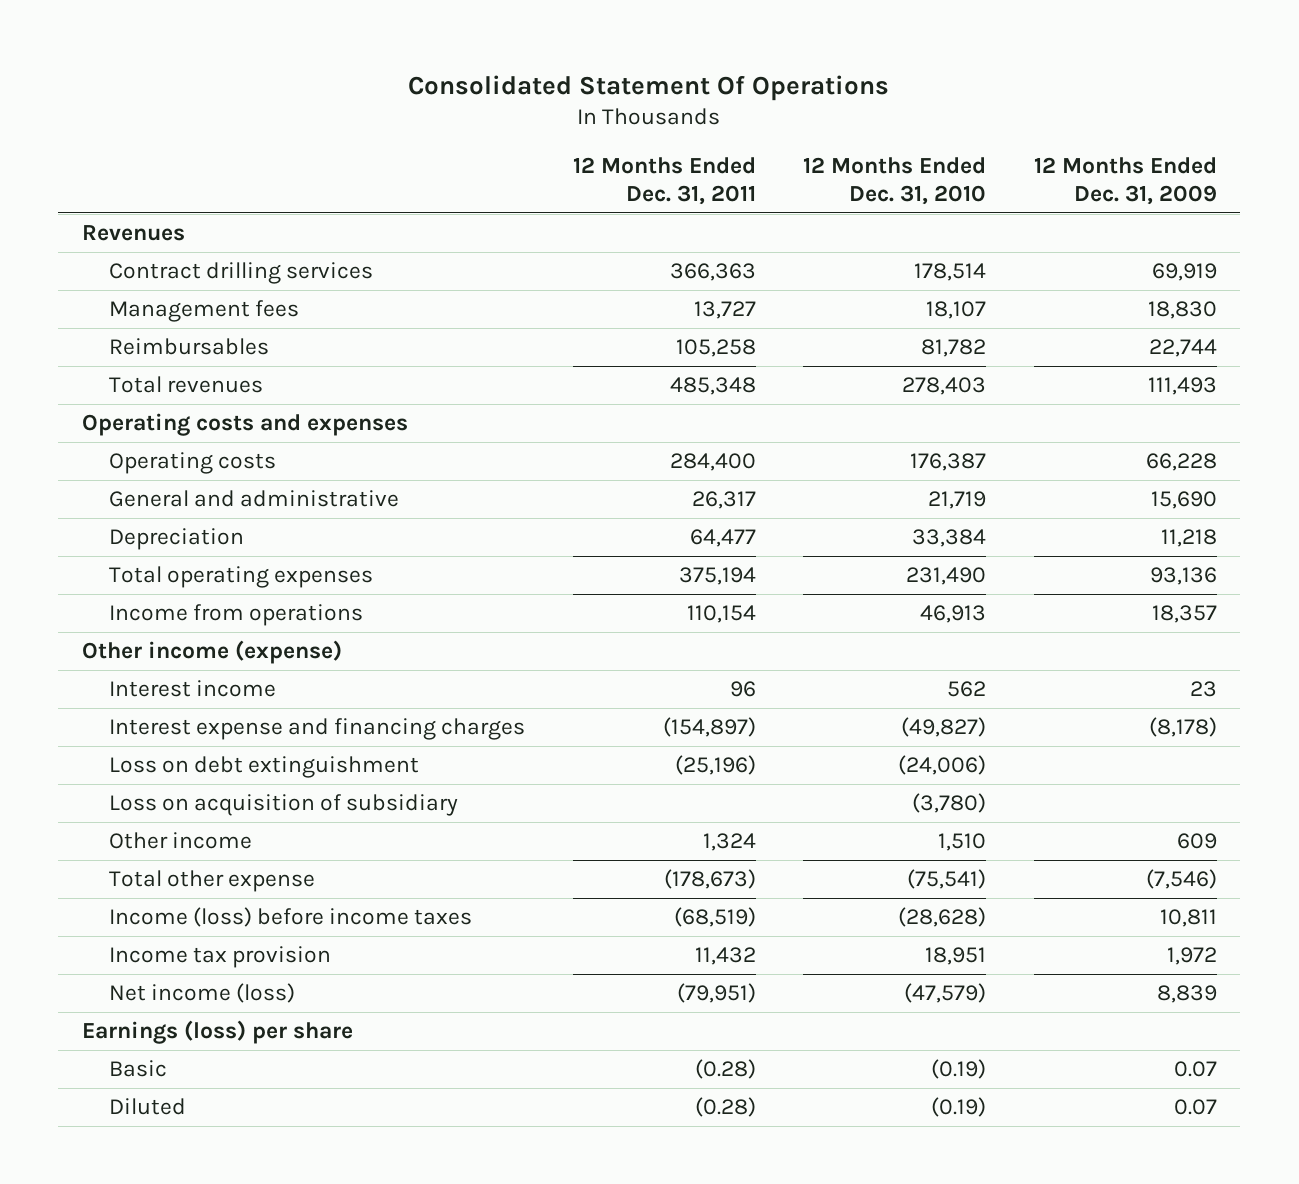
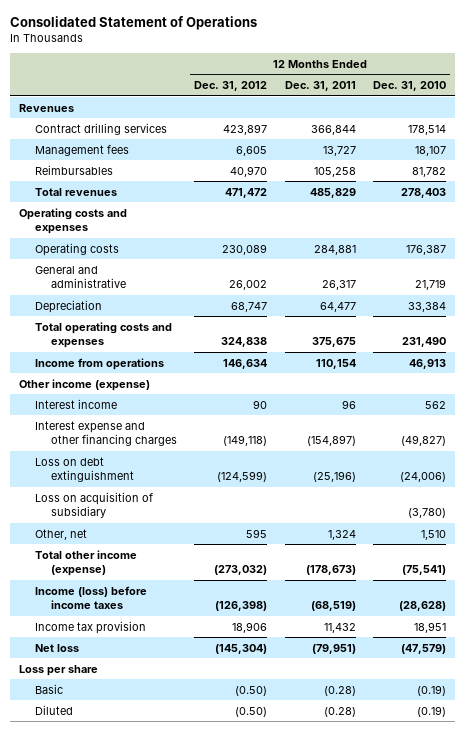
- Consolidated Statement Of Operations
+ Consolidated Statement of Operations
- | 12 Months Ended Dec. 31, 2011 | 12 Months Ended Dec. 31, 2010 | 12 Months Ended Dec. 31, 2009
+ | 12 Months Ended Dec. 31, 2012 | 12 Months Ended Dec. 31, 2011 | 12 Months Ended Dec. 31, 2010
- Contract drilling services | 366,363 | 178,514 | 69,919
+ Contract drilling services | 423,897 | 366,844 | 178,514
- Total revenues | 485,348 | 278,403 | 111,493
+ Total revenues | 471,472 | 485,829 | 278,403
- Operating costs | 284,400 | 176,387 | 66,228
+ Operating costs | 230,089 | 284,881 | 176,387
- Total operating expenses | 375,194 | 231,490 | 93,136
+ Total operating costs and expenses | 324,838 | 375,675 | 231,490
- Interest expense and financing charges | (154,897) | (49,827) | (8,178)
+ Interest expense and other financing charges | (149,118) | (154,897) | (49,827)
- Other income | 1,324 | 1,510 | 609
- Total other expense | (178,673) | (75,541) | (7,546)
+ Other, net | 595 | 1,324 | 1,510
+ Total other income (expense) | (273,032) | (178,673) | (75,541)
- Net income (loss) | (79,951) | (47,579) | 8,839
- Earnings (loss) per share
+ Net loss | (145,304) | (79,951) | (47,579)
+ Loss per share

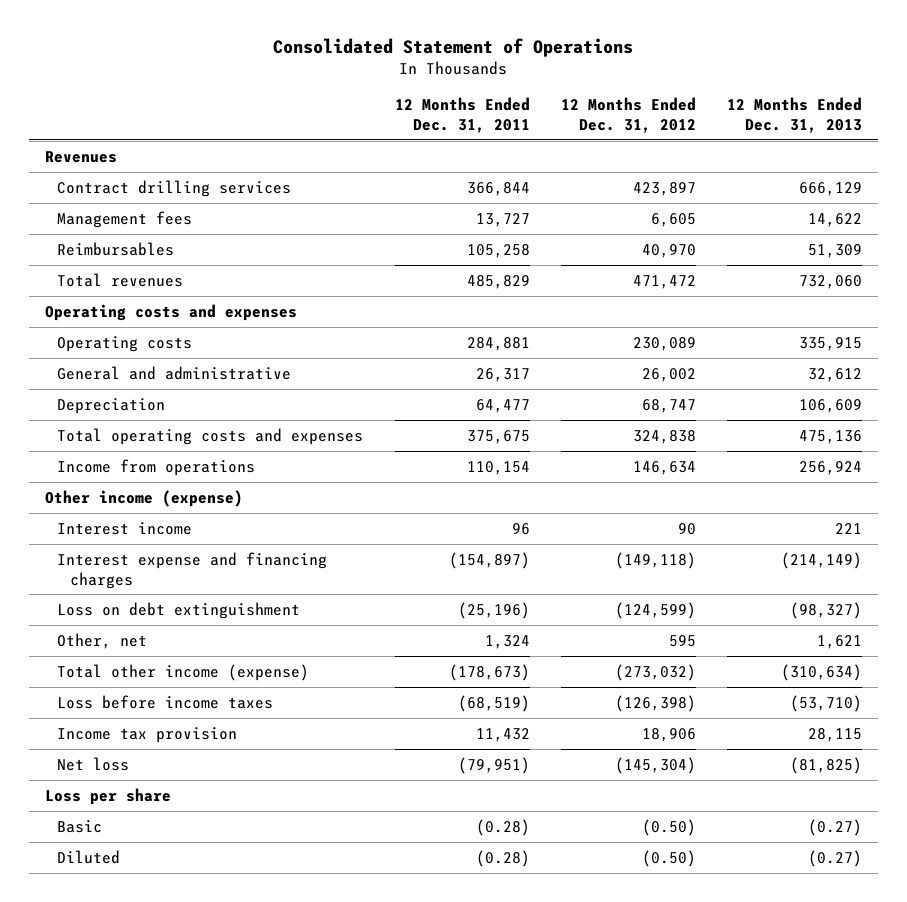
- | 12 Months Ended Dec. 31, 2012 | 12 Months Ended Dec. 31, 2011 | 12 Months Ended Dec. 31, 2010
+ | 12 Months Ended Dec. 31, 2011 | 12 Months Ended Dec. 31, 2012 | 12 Months Ended Dec. 31, 2013
- Interest expense and other financing charges | (149,118) | (154,897) | (49,827)
+ Interest expense and financing charges | (154,897) | (149,118) | (214,149)
- Loss on acquisition of subsidiary | | | (3,780)
- Income (loss) before income taxes | (126,398) | (68,519) | (28,628)
+ Loss before income taxes | (68,519) | (126,398) | (53,710)

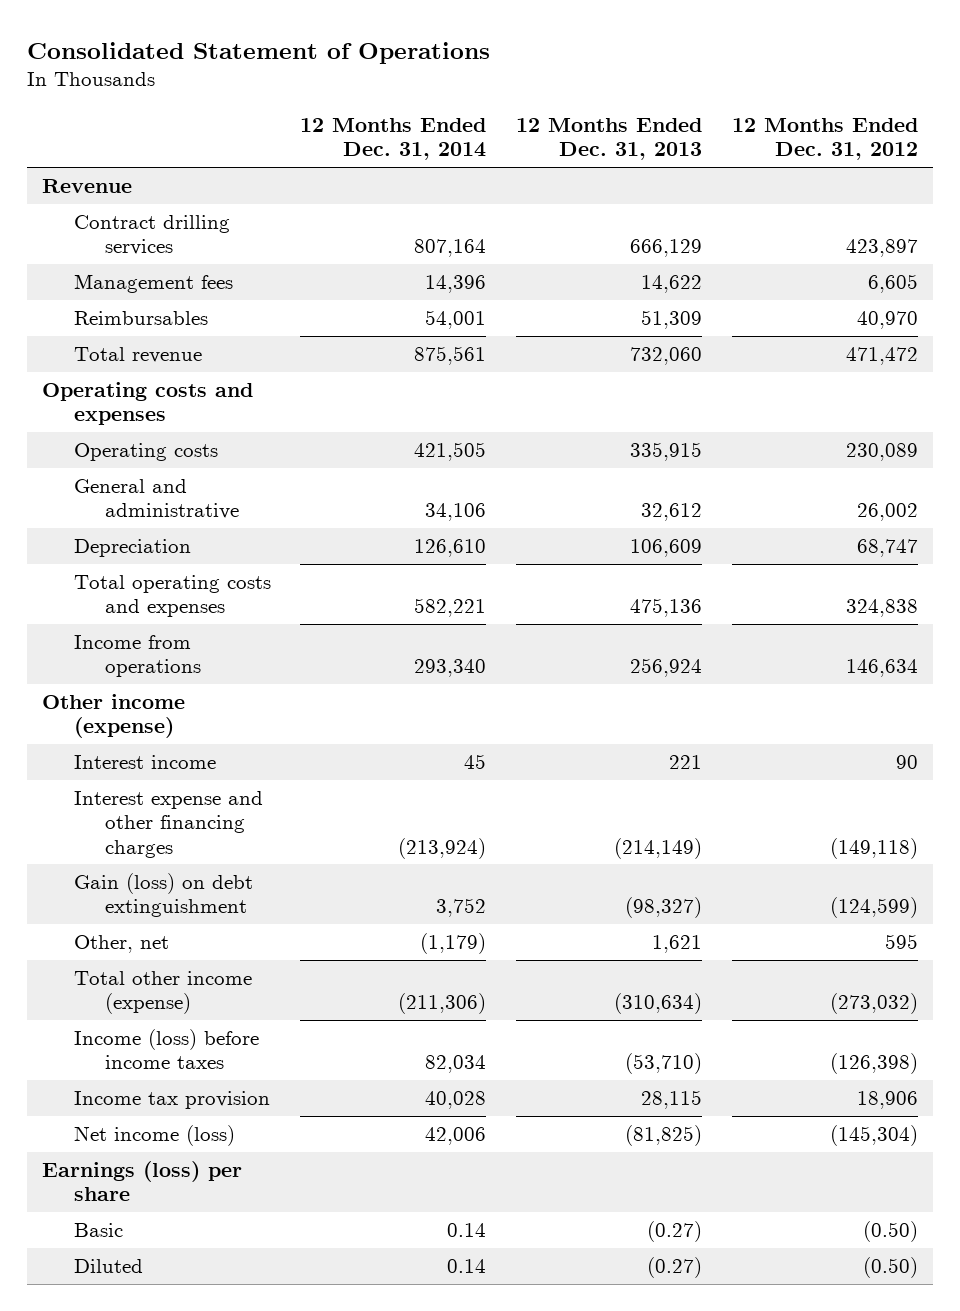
- | 12 Months Ended Dec. 31, 2011 | 12 Months Ended Dec. 31, 2012 | 12 Months Ended Dec. 31, 2013
+ | 12 Months Ended Dec. 31, 2014 | 12 Months Ended Dec. 31, 2013 | 12 Months Ended Dec. 31, 2012
- Revenues
+ Revenue
- Total revenues | 485,829 | 471,472 | 732,060
+ Total revenue | 875,561 | 732,060 | 471,472
- Interest expense and financing charges | (154,897) | (149,118) | (214,149)
- Loss on debt extinguishment | (25,196) | (124,599) | (98,327)
+ Interest expense and other financing charges | (213,924) | (214,149) | (149,118)
+ Gain (loss) on debt extinguishment | 3,752 | (98,327) | (124,599)
- Loss before income taxes | (68,519) | (126,398) | (53,710)
+ Income (loss) before income taxes | 82,034 | (53,710) | (126,398)
- Net loss | (79,951) | (145,304) | (81,825)
- Loss per share
+ Net income (loss) | 42,006 | (81,825) | (145,304)
+ Earnings (loss) per share

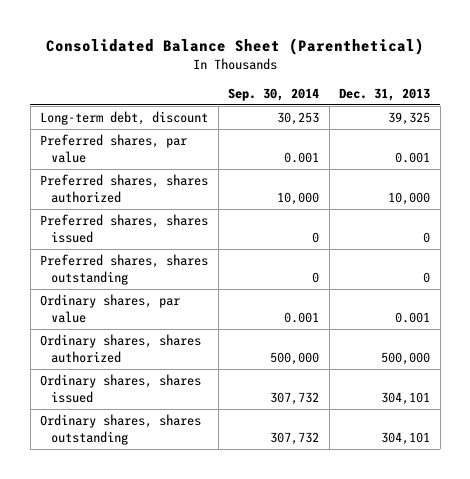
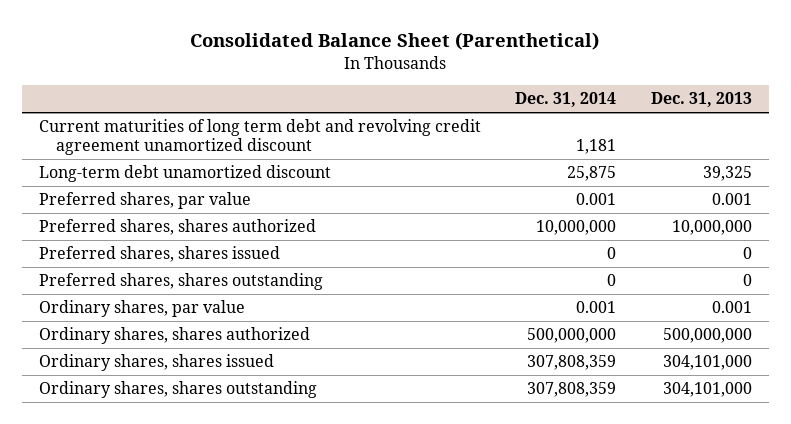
- | Sep. 30, 2014 | Dec. 31, 2013
+ | Dec. 31, 2014 | Dec. 31, 2013
- Long-term debt, discount | 30,253 | 39,325
+ Current maturities of long term debt and revolving credit agreement unamortized discount | 1,181 |
+ Long-term debt unamortized discount | 25,875 | 39,325
- Preferred shares, shares authorized | 10,000 | 10,000
+ Preferred shares, shares authorized | 10,000,000 | 10,000,000
- Ordinary shares, shares authorized | 500,000 | 500,000
- Ordinary shares, shares issued | 307,732 | 304,101
- Ordinary shares, shares outstanding | 307,732 | 304,101
+ Ordinary shares, shares authorized | 500,000,000 | 500,000,000
+ Ordinary shares, shares issued | 307,808,359 | 304,101,000
+ Ordinary shares, shares outstanding | 307,808,359 | 304,101,000

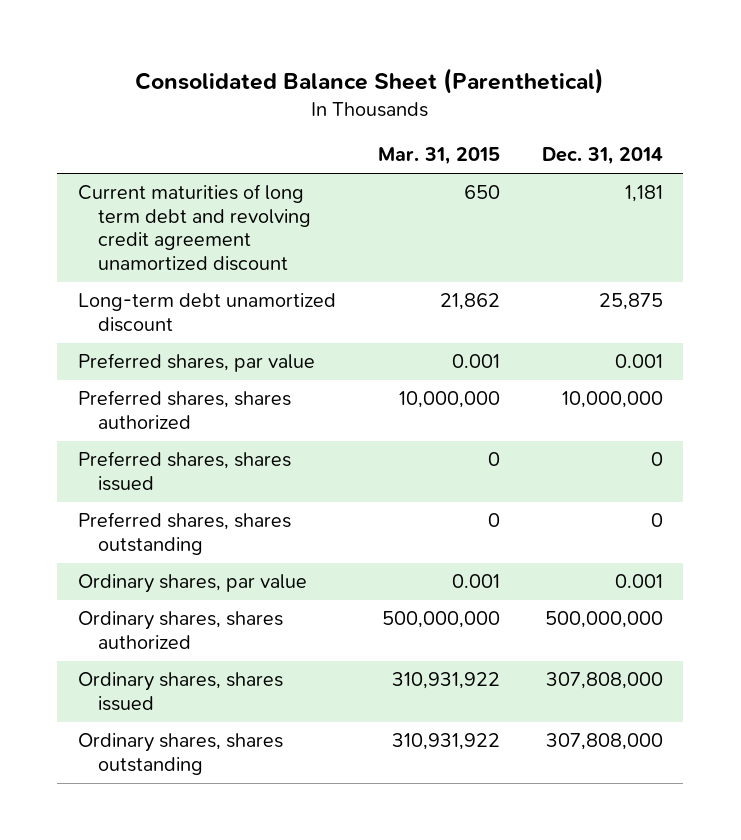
- | Dec. 31, 2014 | Dec. 31, 2013
+ | Mar. 31, 2015 | Dec. 31, 2014
- Ordinary shares, shares issued | 307,808,359 | 304,101,000
- Ordinary shares, shares outstanding | 307,808,359 | 304,101,000
+ Ordinary shares, shares issued | 310,931,922 | 307,808,000
+ Ordinary shares, shares outstanding | 310,931,922 | 307,808,000

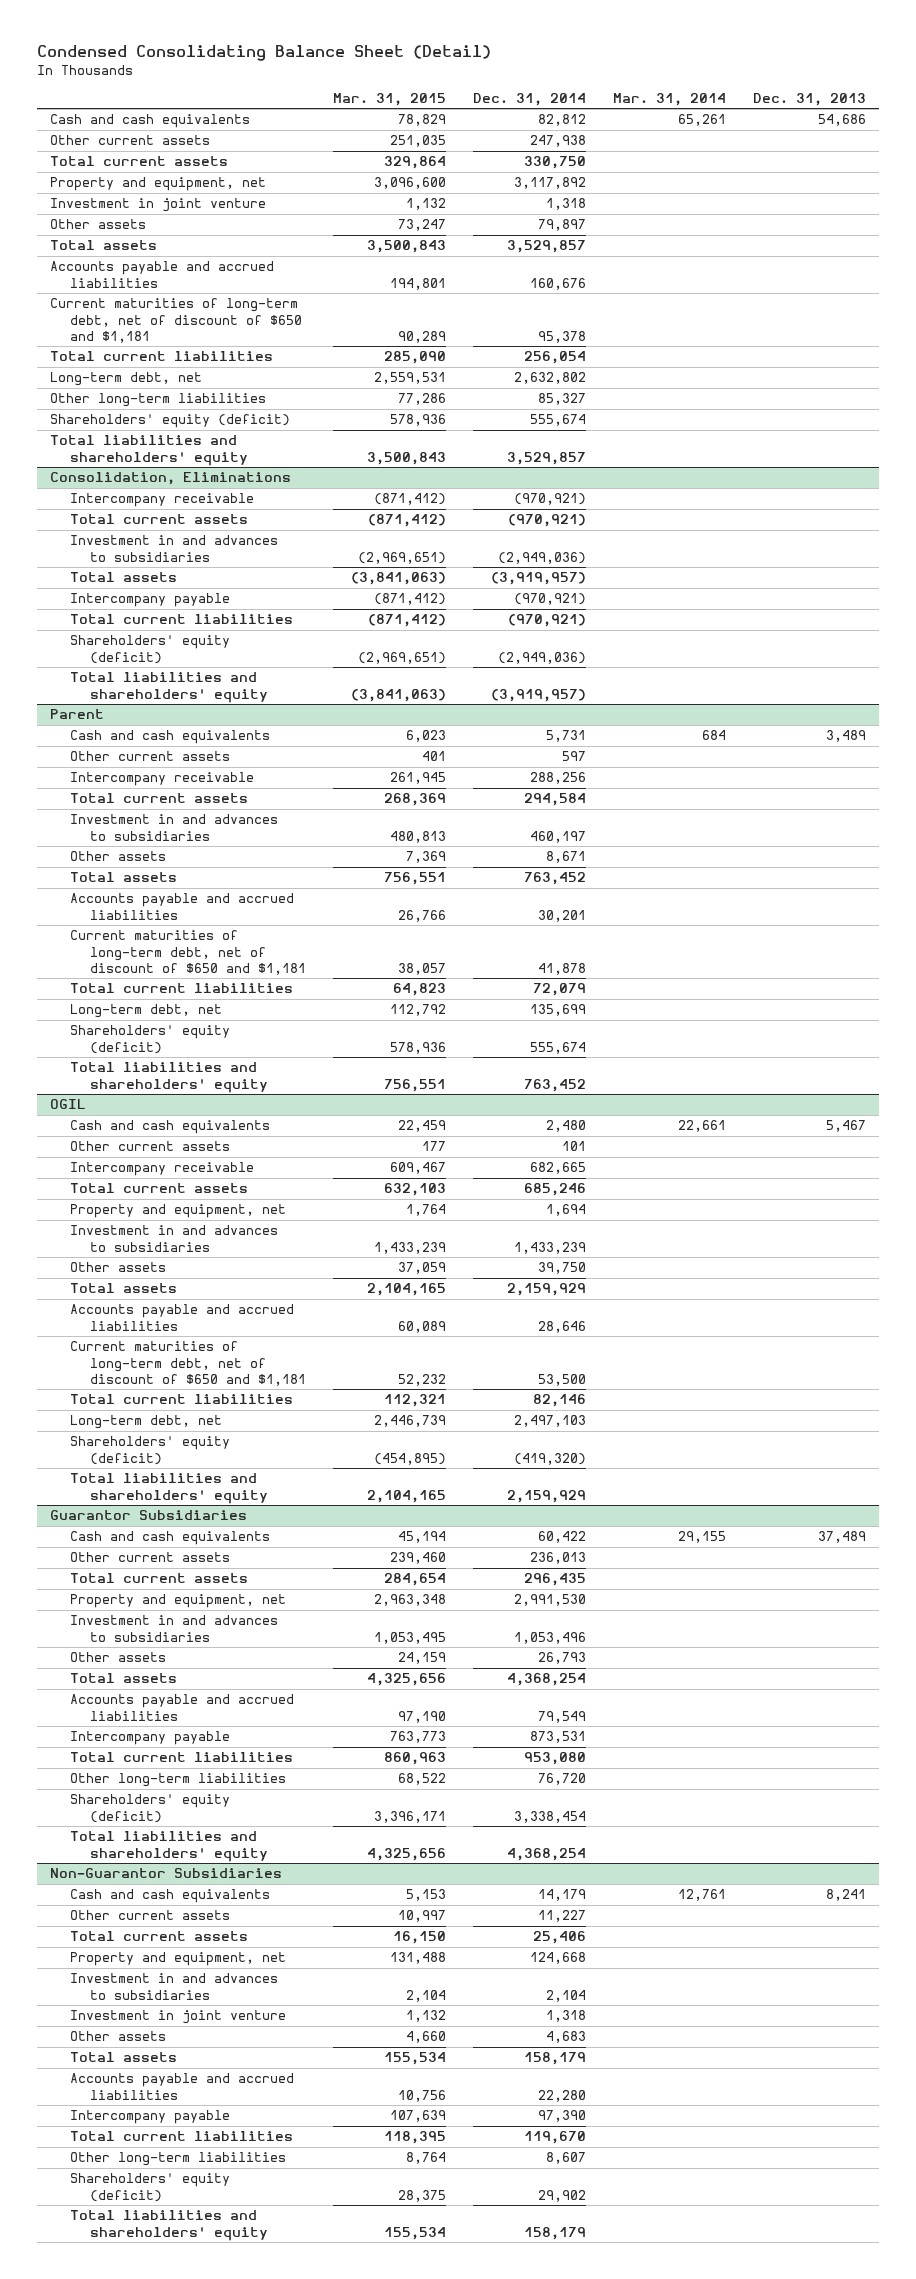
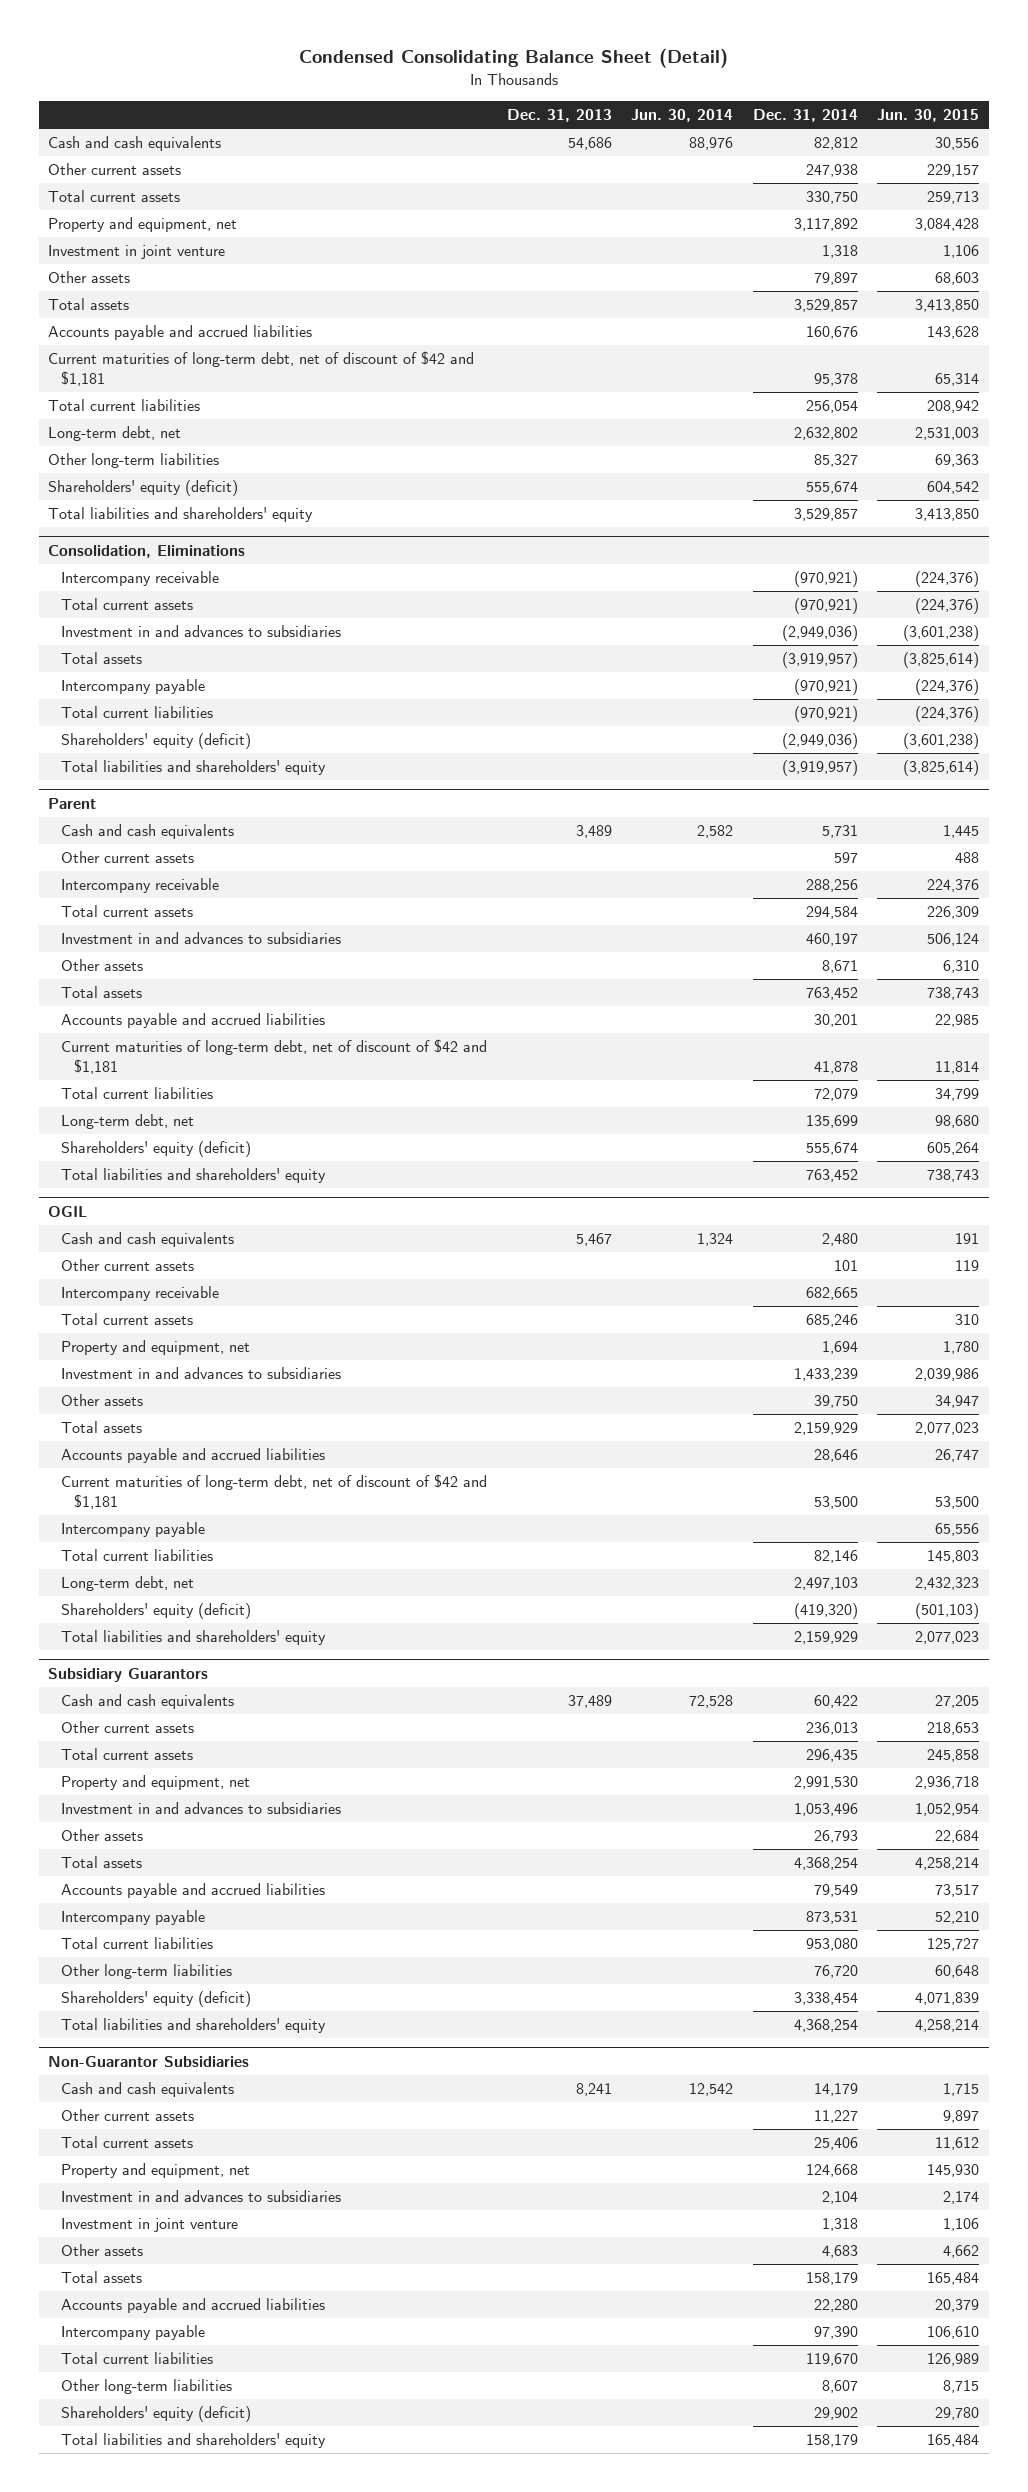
- | Mar. 31, 2015 | Dec. 31, 2014 | Mar. 31, 2014 | Dec. 31, 2013
+ | Dec. 31, 2013 | Jun. 30, 2014 | Dec. 31, 2014 | Jun. 30, 2015
- Current maturities of long-term debt, net of discount of $650 and $1,181 | 90,289 | 95,378 | |
+ Current maturities of long-term debt, net of discount of $42 and $1,181 | | | 95,378 | 65,314
@ Parent
- Current maturities of long-term debt, net of discount of $650 and $1,181 | 38,057 | 41,878 | |
+ Current maturities of long-term debt, net of discount of $42 and $1,181 | | | 41,878 | 11,814
@ OGIL
- Current maturities of long-term debt, net of discount of $650 and $1,181 | 52,232 | 53,500 | |
+ Current maturities of long-term debt, net of discount of $42 and $1,181 | | | 53,500 | 53,500
+ Intercompany payable | | | | 65,556
- Guarantor Subsidiaries
+ Subsidiary Guarantors

